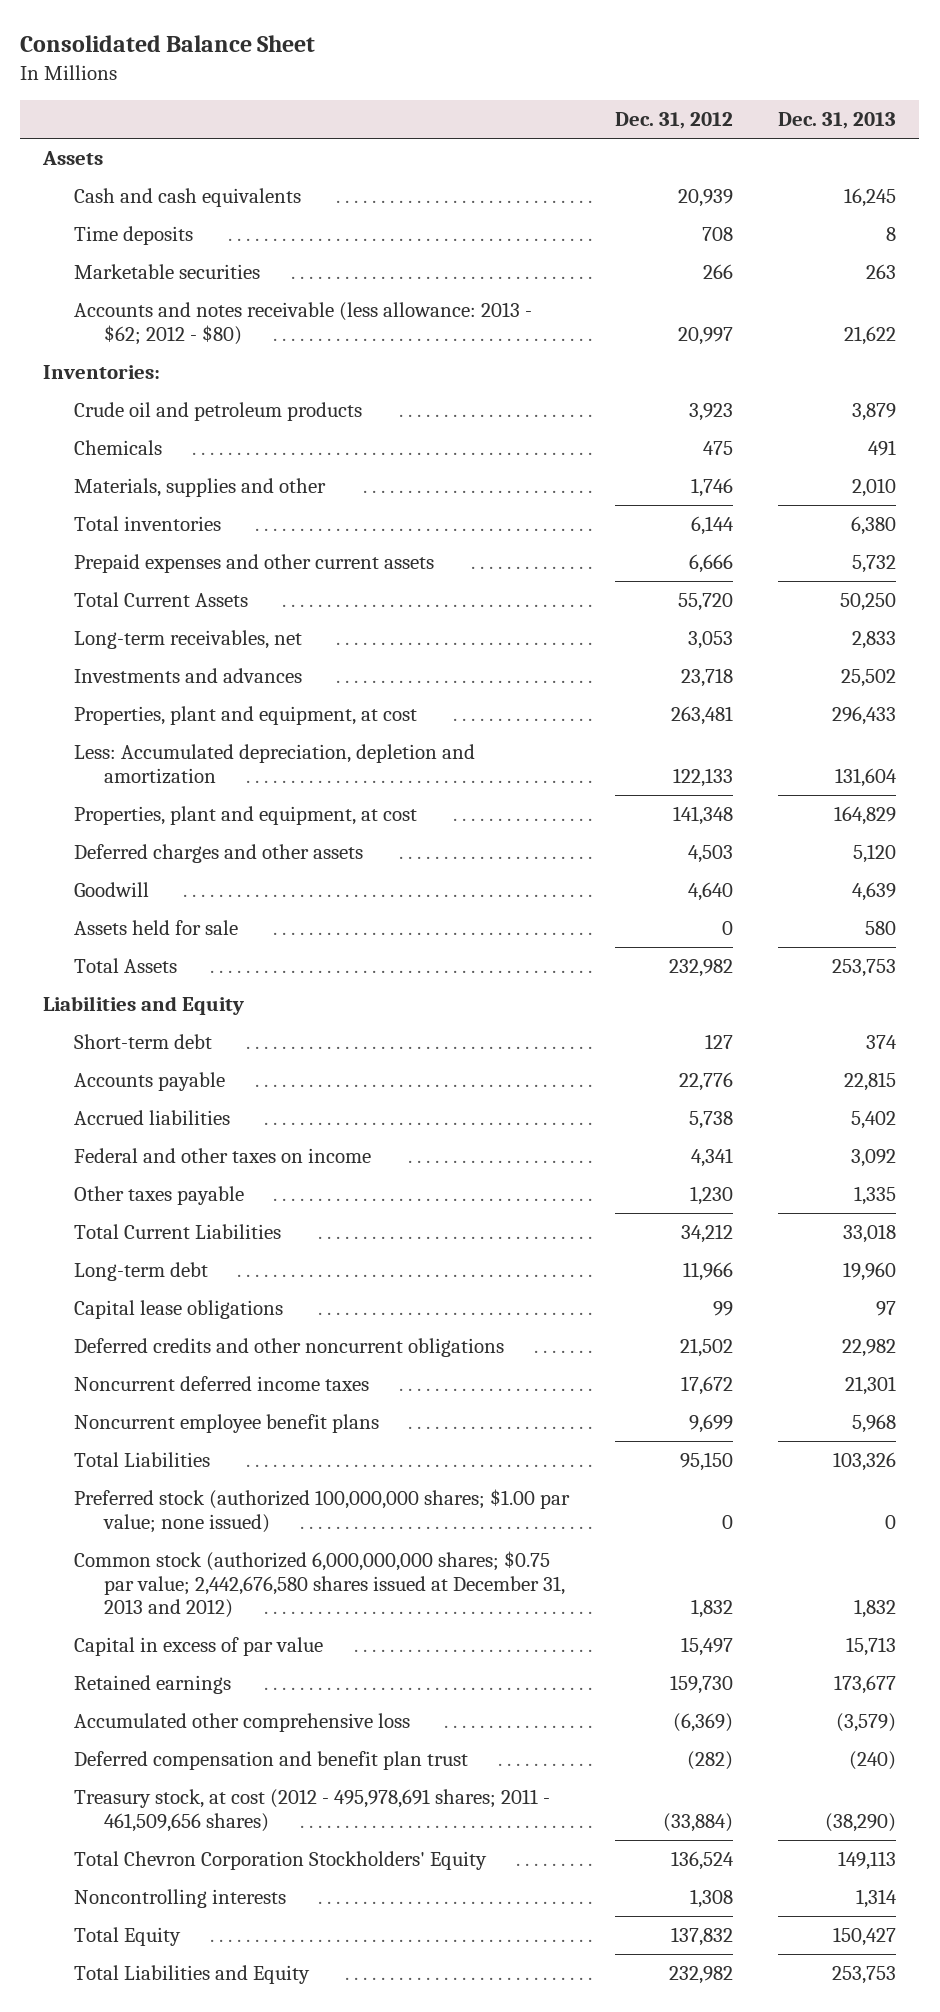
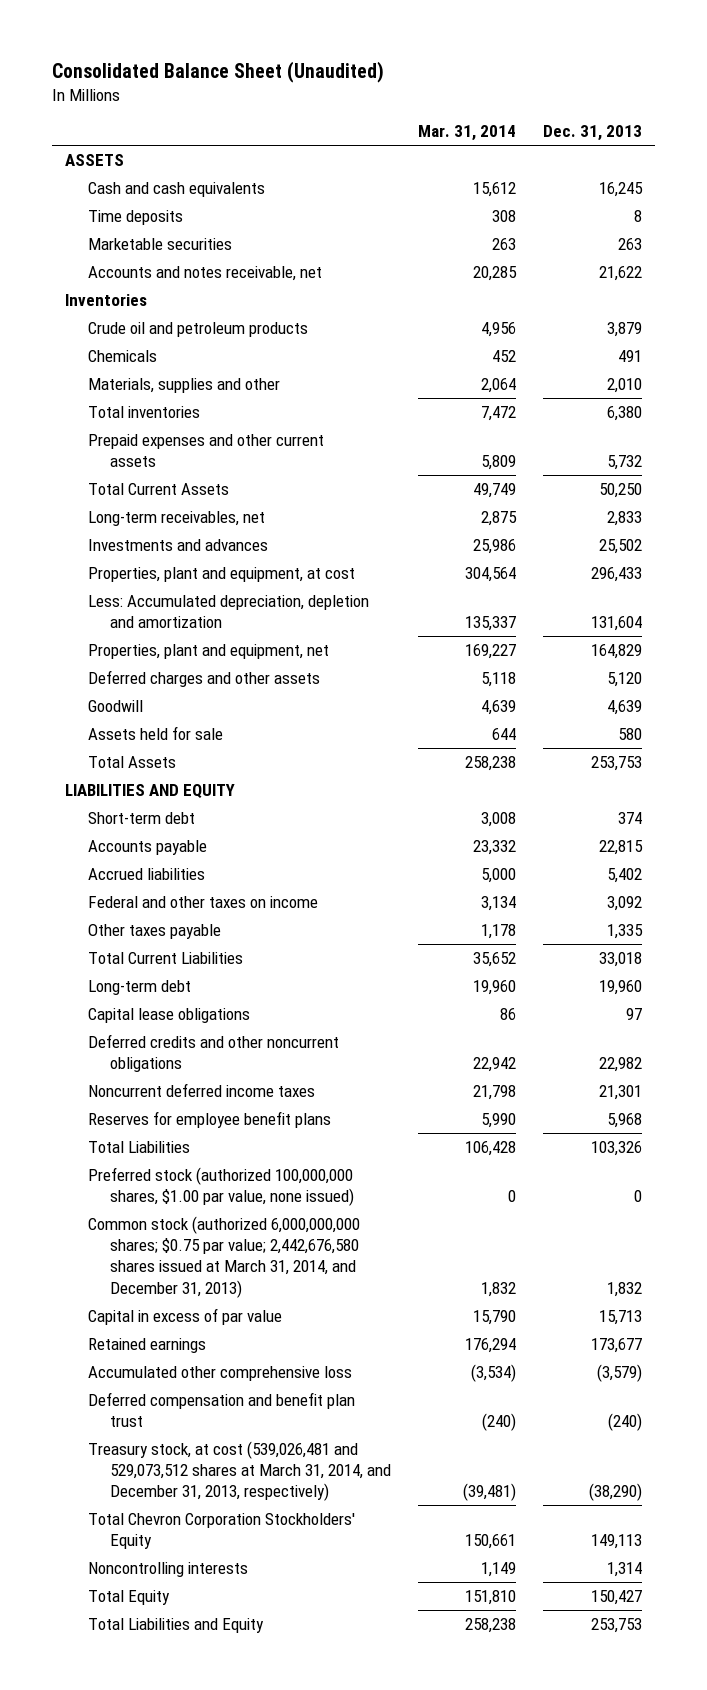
- Consolidated Balance Sheet
+ Consolidated Balance Sheet (Unaudited)
- | Dec. 31, 2012 | Dec. 31, 2013
+ | Mar. 31, 2014 | Dec. 31, 2013
- Assets
+ ASSETS
- Accounts and notes receivable (less allowance: 2013 - $62; 2012 - $80) | 20,997 | 21,622
- Inventories:
+ Accounts and notes receivable, net | 20,285 | 21,622
+ Inventories
- Properties, plant and equipment, at cost | 141,348 | 164,829
+ Properties, plant and equipment, net | 169,227 | 164,829
- Liabilities and Equity
+ LIABILITIES AND EQUITY
- Noncurrent employee benefit plans | 9,699 | 5,968
+ Reserves for employee benefit plans | 5,990 | 5,968
- Preferred stock (authorized 100,000,000 shares; $1.00 par value; none issued) | 0 | 0
- Common stock (authorized 6,000,000,000 shares; $0.75 par value; 2,442,676,580 shares issued at December 31, 2013 and 2012) | 1,832 | 1,832
+ Preferred stock (authorized 100,000,000 shares, $1.00 par value, none issued) | 0 | 0
+ Common stock (authorized 6,000,000,000 shares; $0.75 par value; 2,442,676,580 shares issued at March 31, 2014, and December 31, 2013) | 1,832 | 1,832
- Treasury stock, at cost (2012 - 495,978,691 shares; 2011 - 461,509,656 shares) | (33,884) | (38,290)
+ Treasury stock, at cost (539,026,481 and 529,073,512 shares at March 31, 2014, and December 31, 2013, respectively) | (39,481) | (38,290)

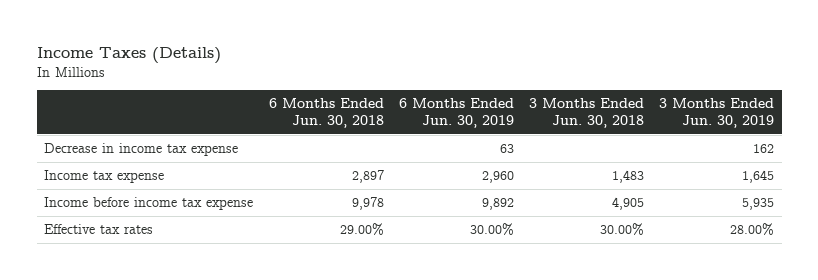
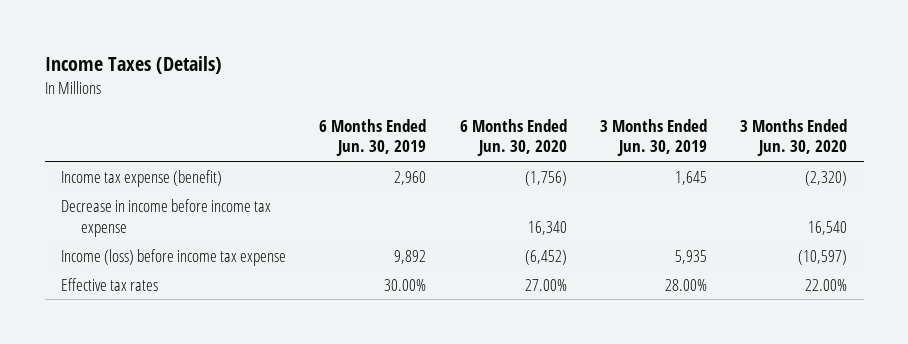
- | 6 Months Ended Jun. 30, 2018 | 6 Months Ended Jun. 30, 2019 | 3 Months Ended Jun. 30, 2018 | 3 Months Ended Jun. 30, 2019
+ | 6 Months Ended Jun. 30, 2019 | 6 Months Ended Jun. 30, 2020 | 3 Months Ended Jun. 30, 2019 | 3 Months Ended Jun. 30, 2020
- Decrease in income tax expense | | 63 | | 162
- Income tax expense | 2,897 | 2,960 | 1,483 | 1,645
- Income before income tax expense | 9,978 | 9,892 | 4,905 | 5,935
+ Income tax expense (benefit) | 2,960 | (1,756) | 1,645 | (2,320)
+ Decrease in income before income tax expense | | 16,340 | | 16,540
+ Income (loss) before income tax expense | 9,892 | (6,452) | 5,935 | (10,597)

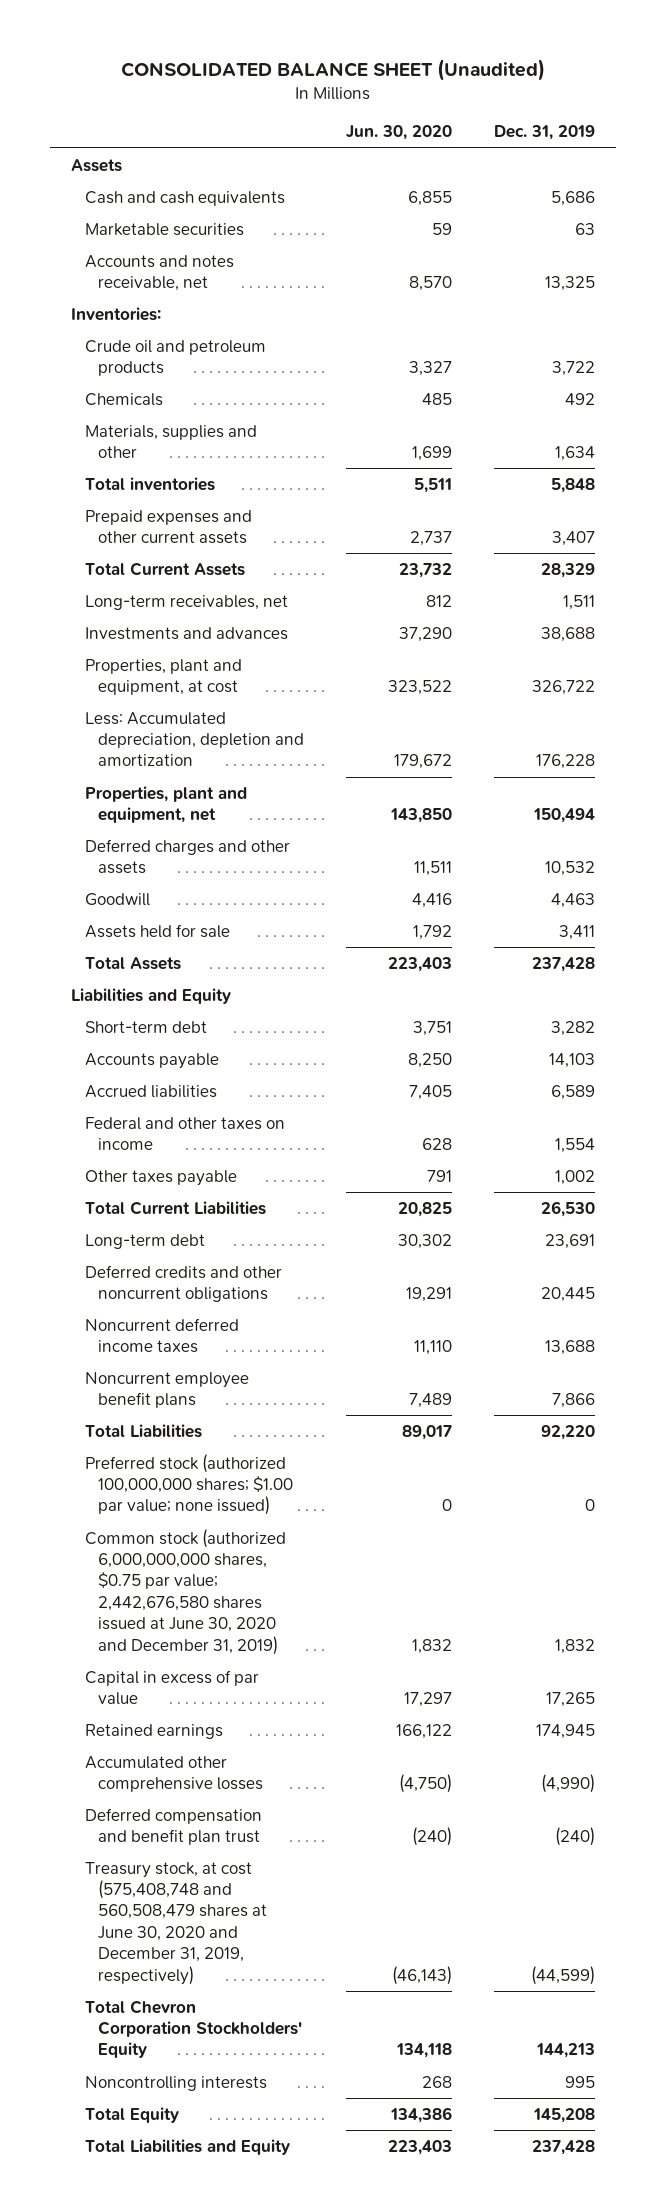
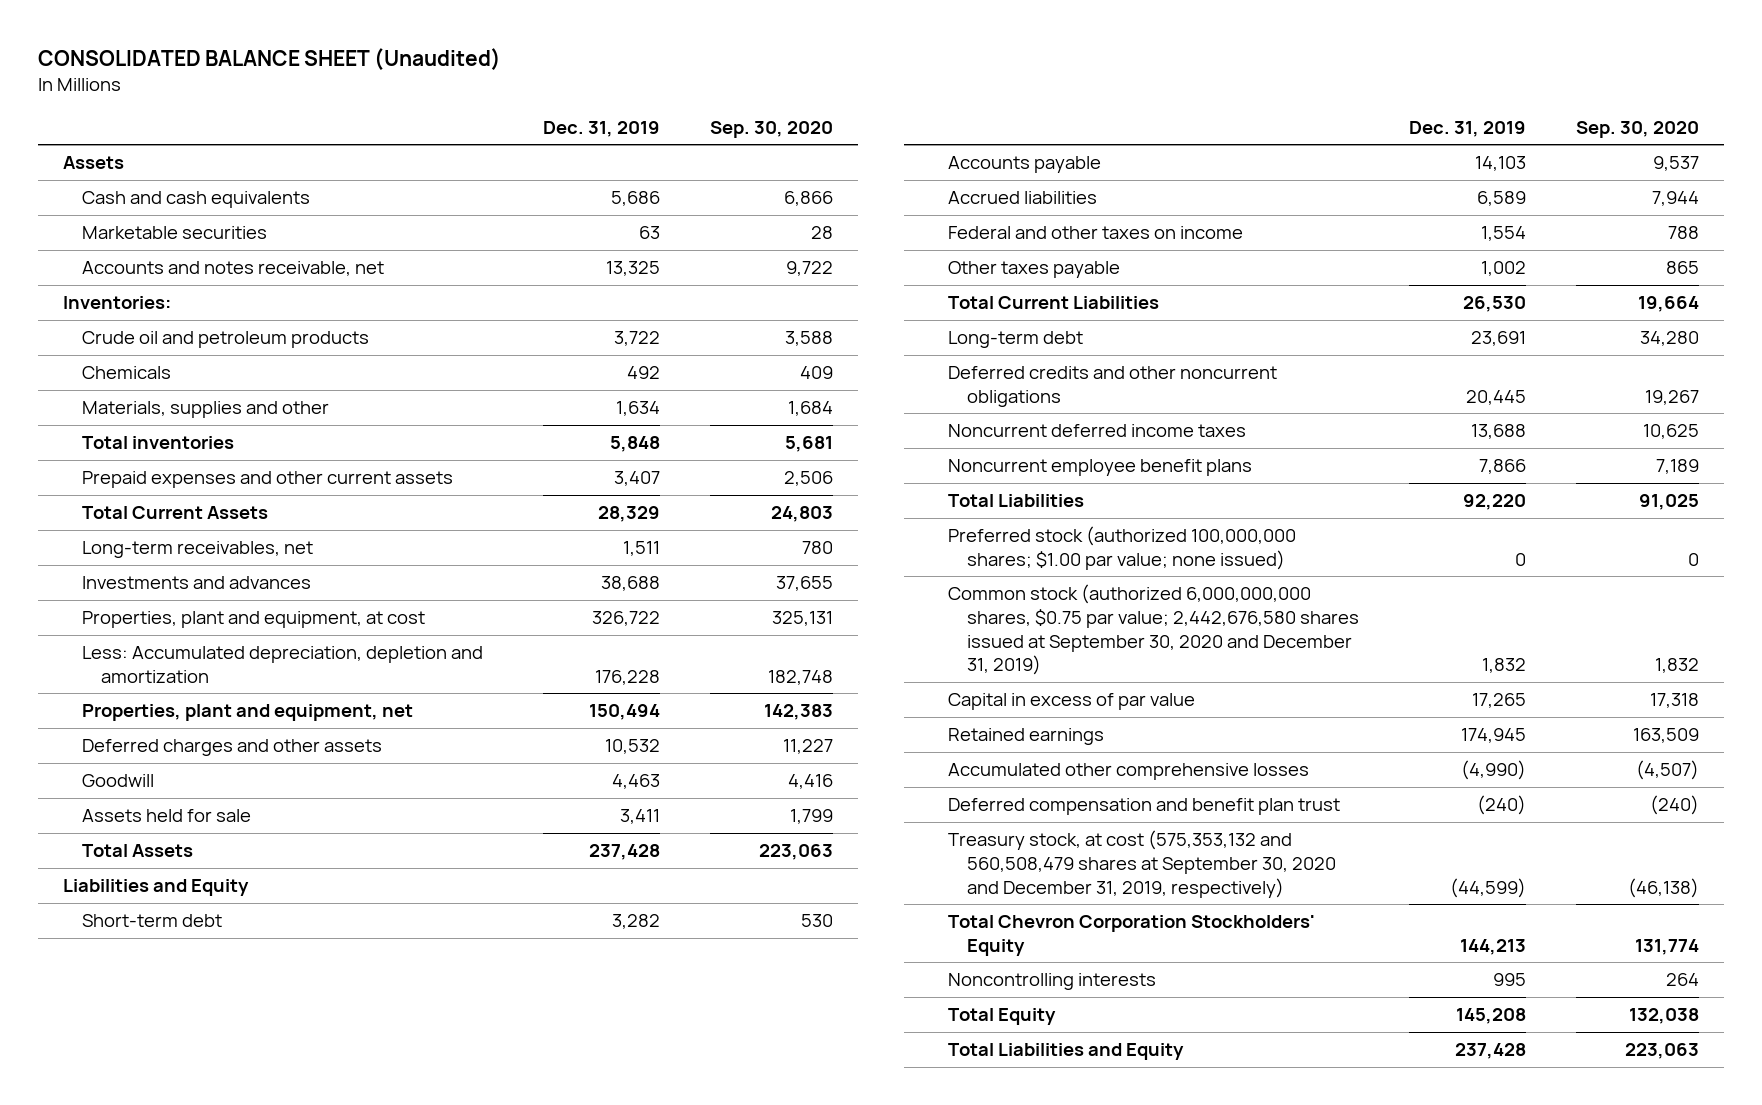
- | Jun. 30, 2020 | Dec. 31, 2019
+ | Dec. 31, 2019 | Sep. 30, 2020
- Common stock (authorized 6,000,000,000 shares, $0.75 par value; 2,442,676,580 shares issued at June 30, 2020 and December 31, 2019) | 1,832 | 1,832
+ Common stock (authorized 6,000,000,000 shares, $0.75 par value; 2,442,676,580 shares issued at September 30, 2020 and December 31, 2019) | 1,832 | 1,832
- Treasury stock, at cost (575,408,748 and 560,508,479 shares at June 30, 2020 and December 31, 2019, respectively) | (46,143) | (44,599)
+ Treasury stock, at cost (575,353,132 and 560,508,479 shares at September 30, 2020 and December 31, 2019, respectively) | (44,599) | (46,138)

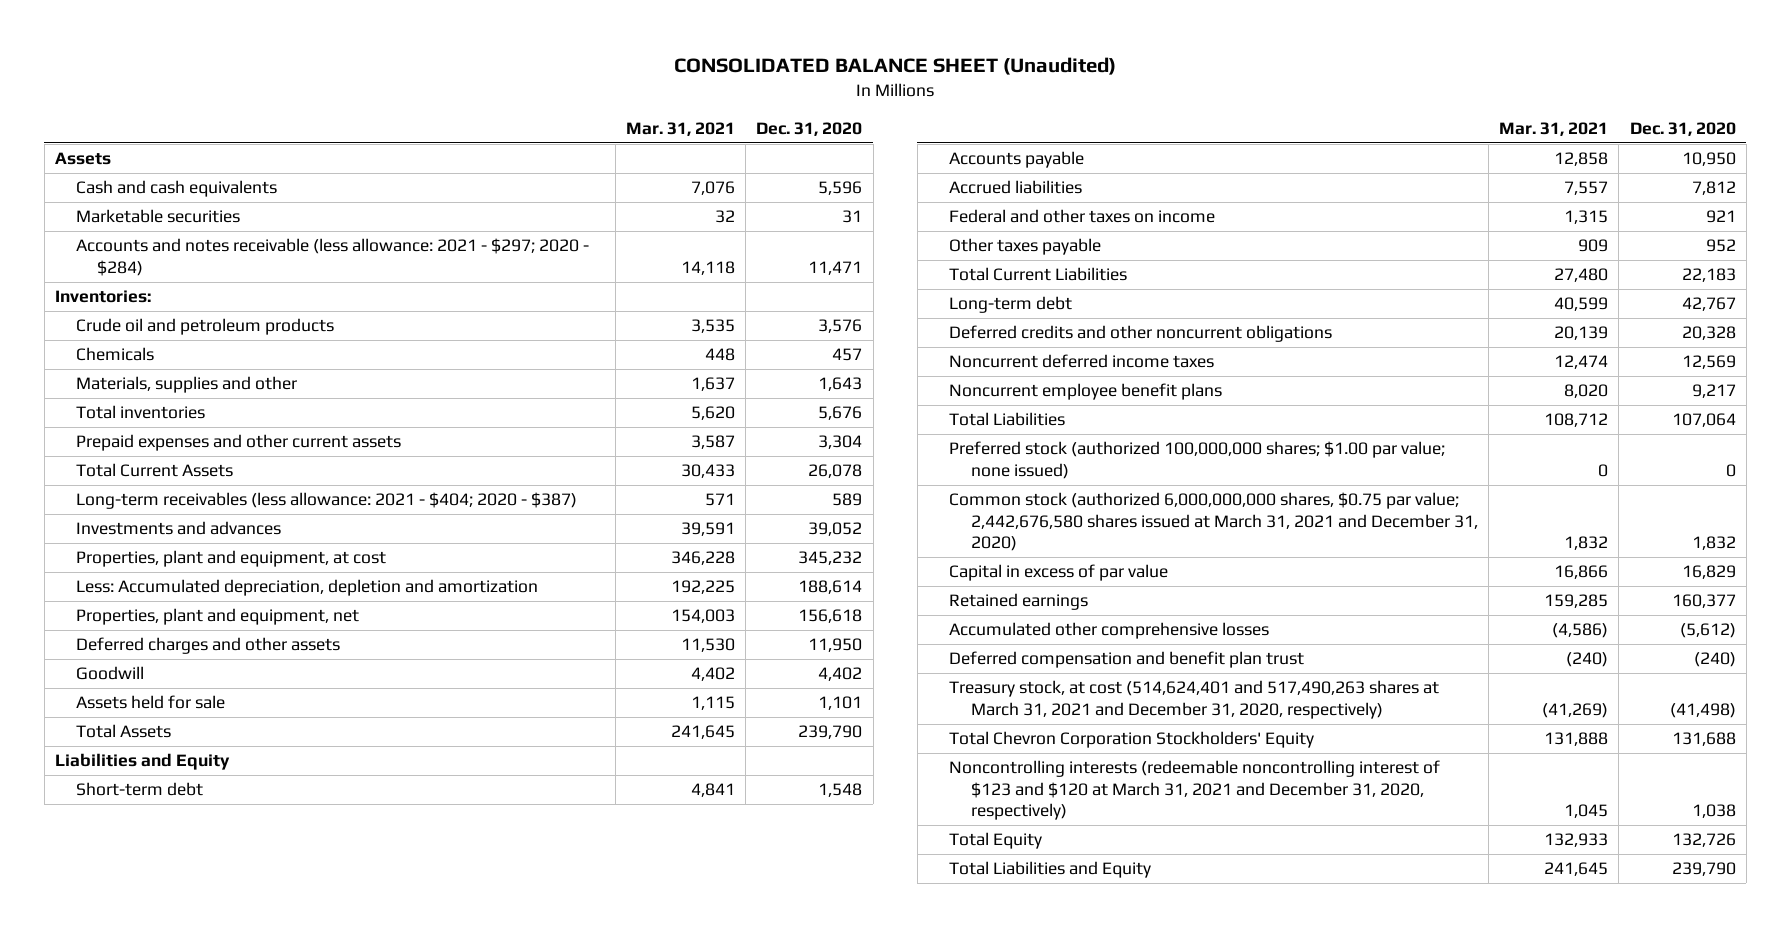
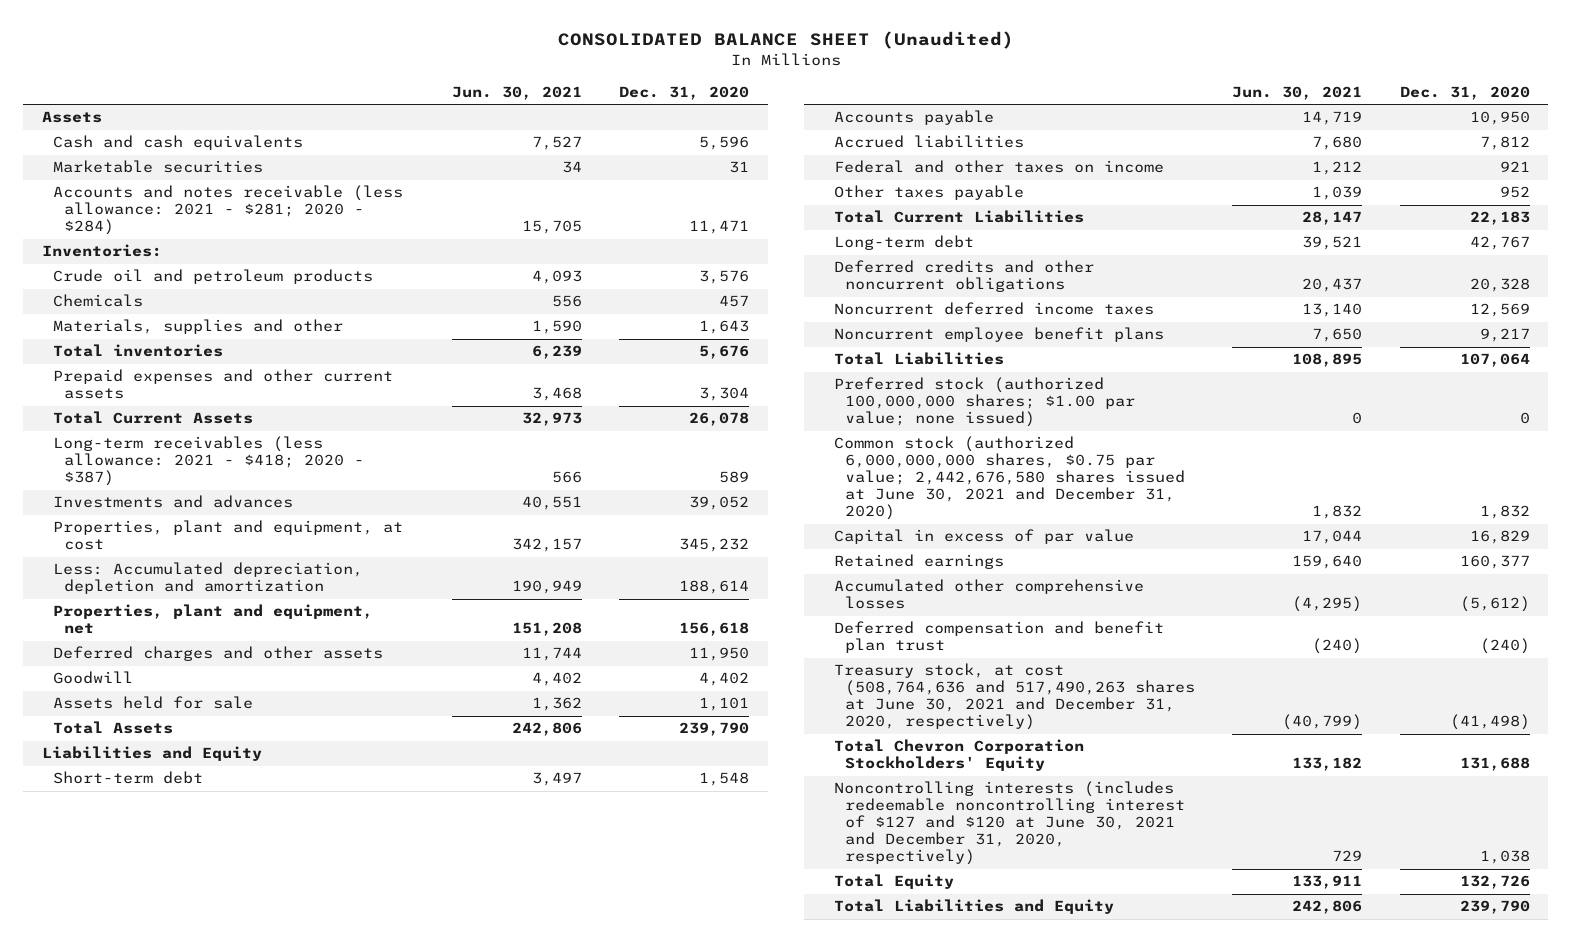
- | Mar. 31, 2021 | Dec. 31, 2020
+ | Jun. 30, 2021 | Dec. 31, 2020
- Accounts and notes receivable (less allowance: 2021 - $297; 2020 - $284) | 14,118 | 11,471
+ Accounts and notes receivable (less allowance: 2021 - $281; 2020 - $284) | 15,705 | 11,471
- Long-term receivables (less allowance: 2021 - $404; 2020 - $387) | 571 | 589
+ Long-term receivables (less allowance: 2021 - $418; 2020 - $387) | 566 | 589
- Common stock (authorized 6,000,000,000 shares, $0.75 par value; 2,442,676,580 shares issued at March 31, 2021 and December 31, 2020) | 1,832 | 1,832
+ Common stock (authorized 6,000,000,000 shares, $0.75 par value; 2,442,676,580 shares issued at June 30, 2021 and December 31, 2020) | 1,832 | 1,832
- Treasury stock, at cost (514,624,401 and 517,490,263 shares at March 31, 2021 and December 31, 2020, respectively) | (41,269) | (41,498)
+ Treasury stock, at cost (508,764,636 and 517,490,263 shares at June 30, 2021 and December 31, 2020, respectively) | (40,799) | (41,498)
- Noncontrolling interests (redeemable noncontrolling interest of $123 and $120 at March 31, 2021 and December 31, 2020, respectively) | 1,045 | 1,038
+ Noncontrolling interests (includes redeemable noncontrolling interest of $127 and $120 at June 30, 2021 and December 31, 2020, respectively) | 729 | 1,038

